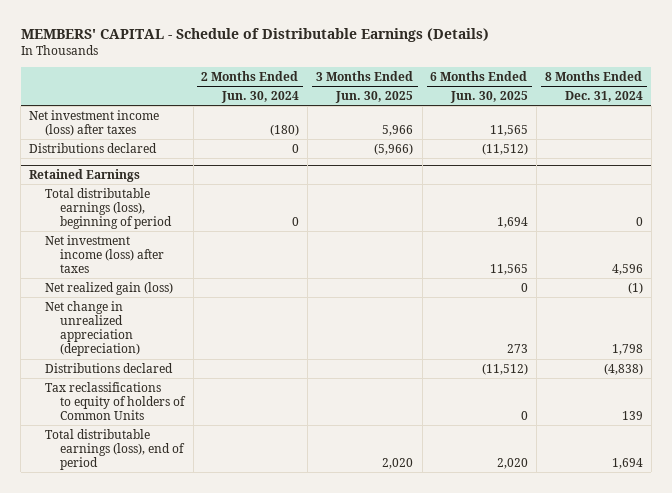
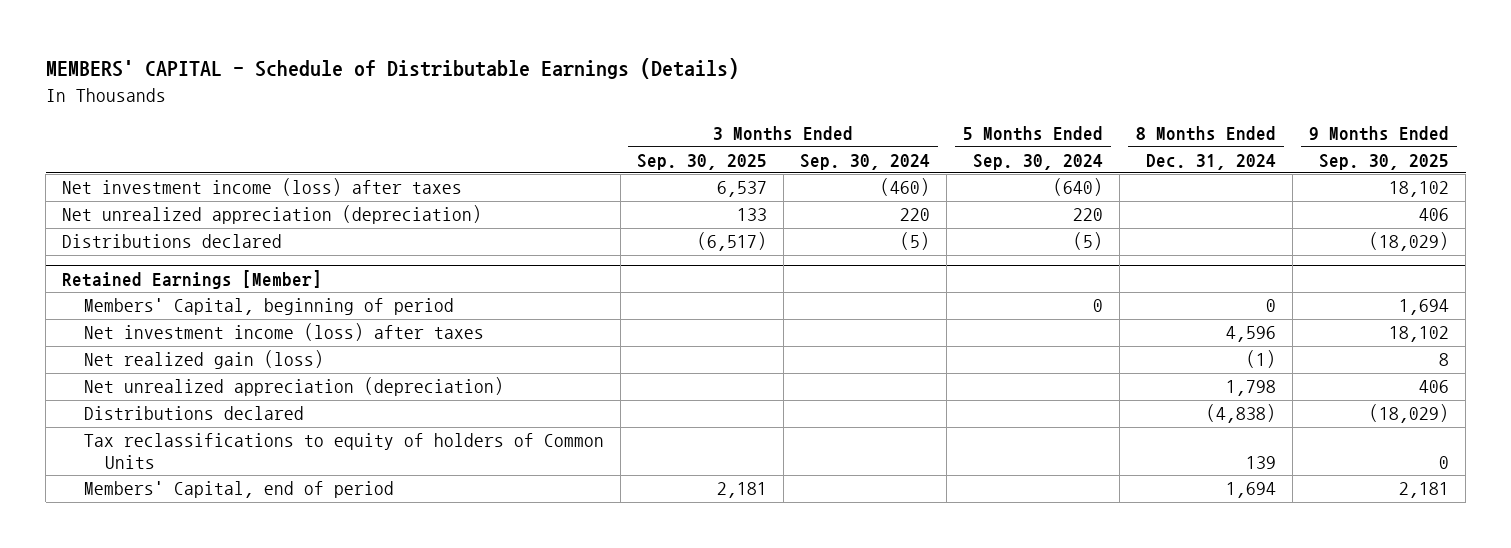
- | 2 Months Ended Jun. 30, 2024 | 3 Months Ended Jun. 30, 2025 | 6 Months Ended Jun. 30, 2025 | 8 Months Ended Dec. 31, 2024
+ | 3 Months Ended Sep. 30, 2025 | 3 Months Ended Sep. 30, 2024 | 5 Months Ended Sep. 30, 2024 | 8 Months Ended Dec. 31, 2024 | 9 Months Ended Sep. 30, 2025
+ Net unrealized appreciation (depreciation) | 133 | 220 | 220 | | 406
- Retained Earnings
- Total distributable earnings (loss), beginning of period | 0 | | 1,694 | 0
+ Retained Earnings [Member]
+ Members' Capital, beginning of period | | | 0 | 0 | 1,694
- Net change in unrealized appreciation (depreciation) | | | 273 | 1,798
+ Net unrealized appreciation (depreciation) | | | | 1,798 | 406
- Total distributable earnings (loss), end of period | | 2,020 | 2,020 | 1,694
+ Members' Capital, end of period | 2,181 | | | 1,694 | 2,181

